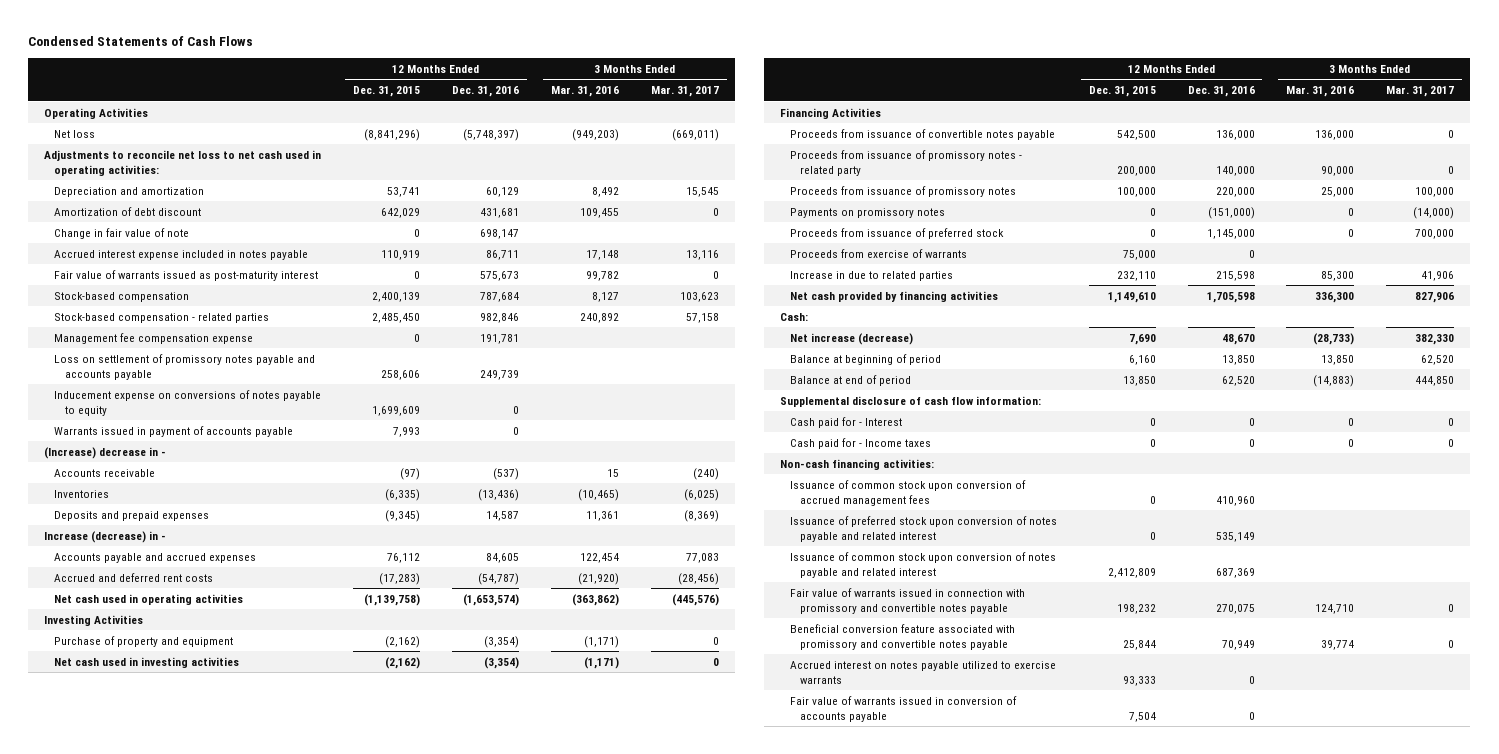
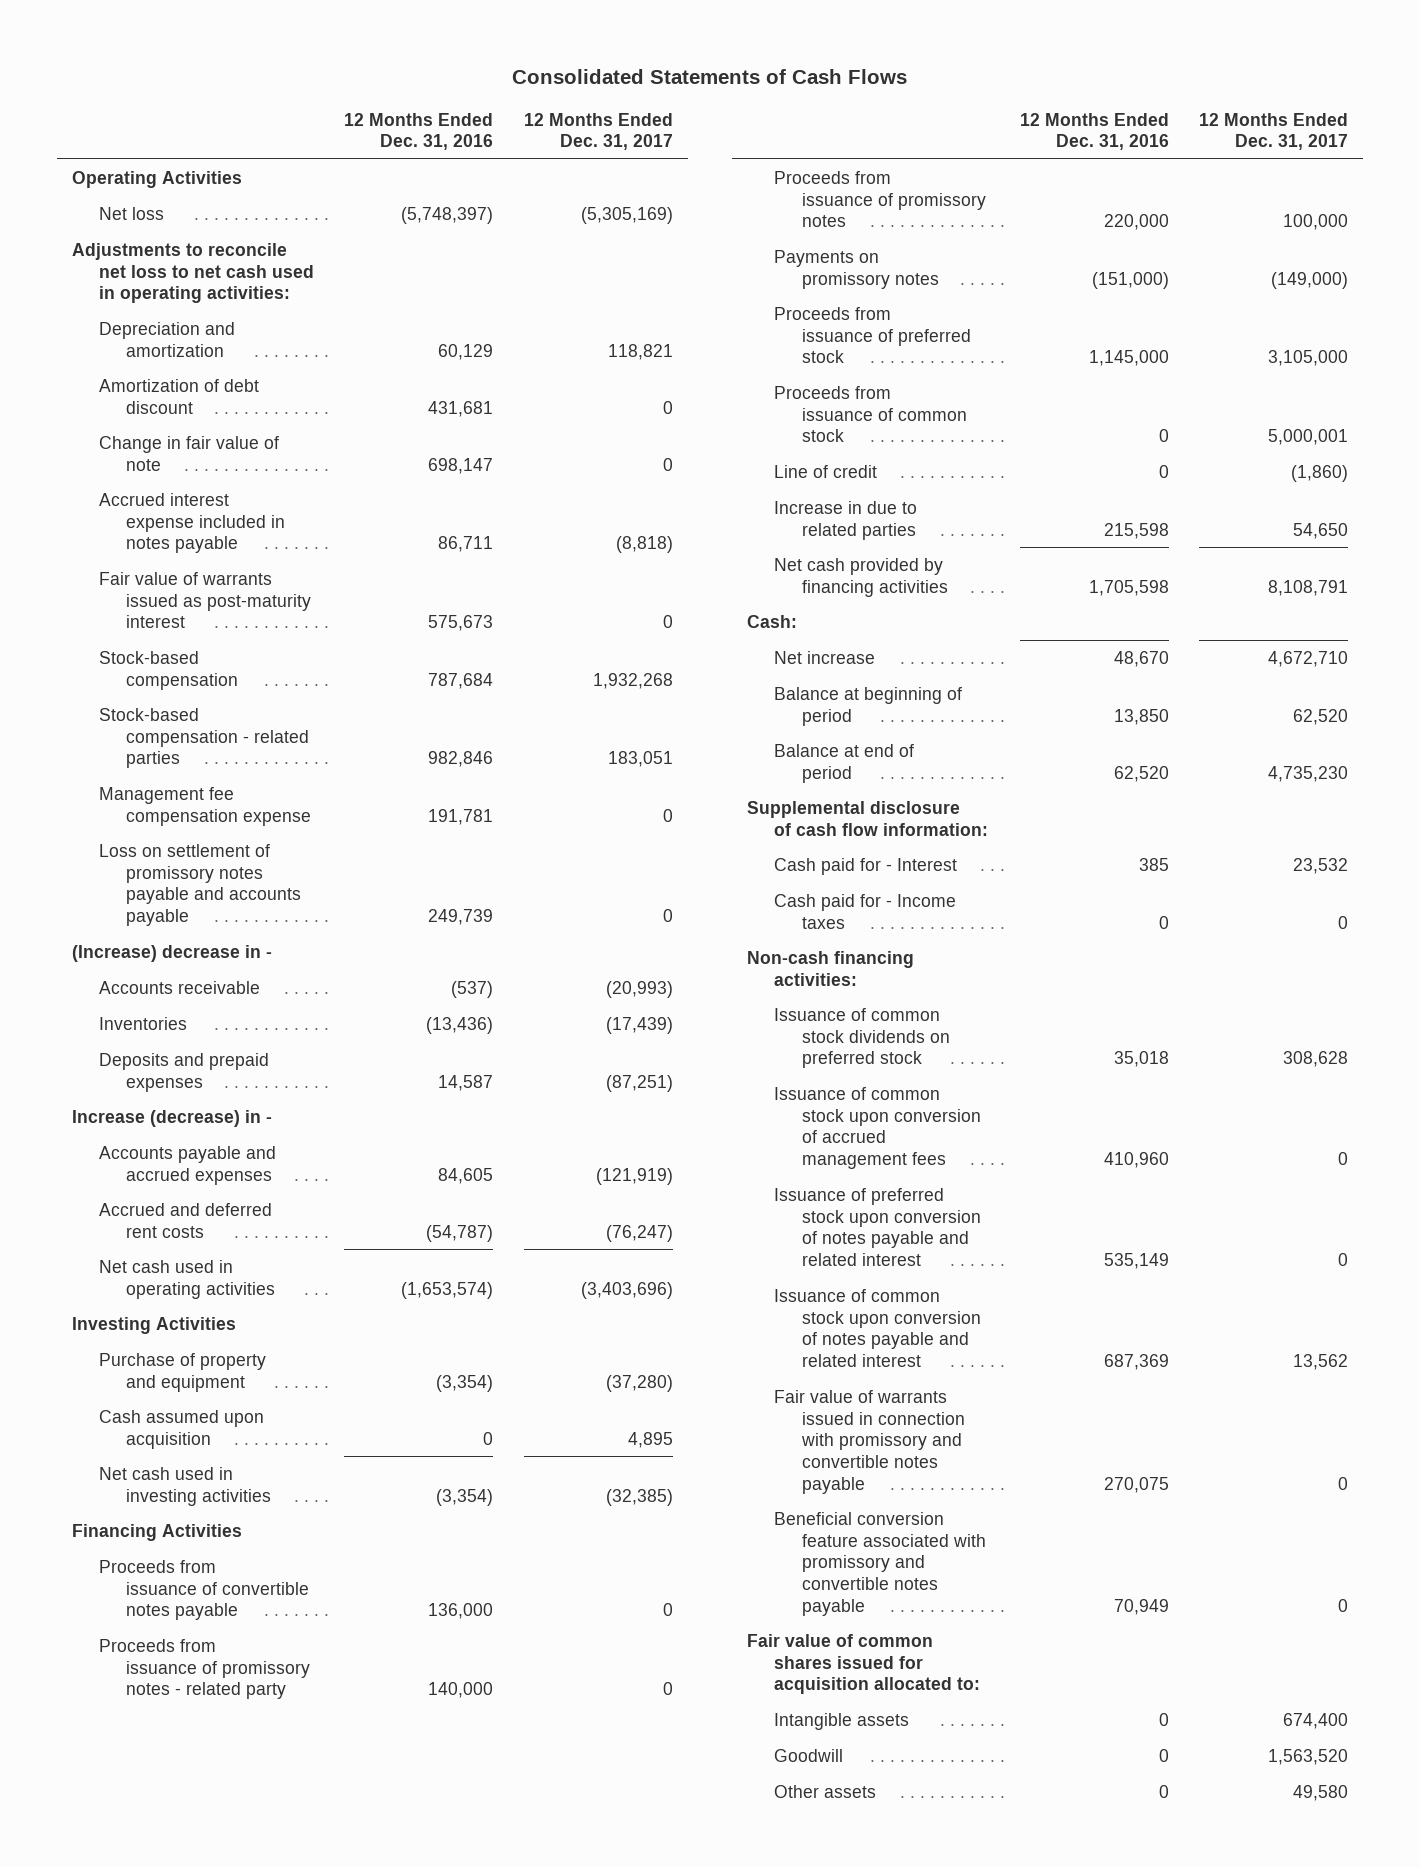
- Condensed Statements of Cash Flows
+ Consolidated Statements of Cash Flows
- | 12 Months Ended Dec. 31, 2015 | 12 Months Ended Dec. 31, 2016 | 3 Months Ended Mar. 31, 2016 | 3 Months Ended Mar. 31, 2017
+ | 12 Months Ended Dec. 31, 2016 | 12 Months Ended Dec. 31, 2017
- Inducement expense on conversions of notes payable to equity | 1,699,609 | 0 | |
- Warrants issued in payment of accounts payable | 7,993 | 0 | |
+ Cash assumed upon acquisition | 0 | 4,895
- Proceeds from exercise of warrants | 75,000 | 0 | |
+ Proceeds from issuance of common stock | 0 | 5,000,001
+ Line of credit | 0 | (1,860)
- Net increase (decrease) | 7,690 | 48,670 | (28,733) | 382,330
+ Net increase | 48,670 | 4,672,710
- Cash paid for - Interest | 0 | 0 | 0 | 0
+ Cash paid for - Interest | 385 | 23,532
+ Issuance of common stock dividends on preferred stock | 35,018 | 308,628
- Accrued interest on notes payable utilized to exercise warrants | 93,333 | 0 | |
- Fair value of warrants issued in conversion of accounts payable | 7,504 | 0 | |
+ Fair value of common shares issued for acquisition allocated to:
+ Intangible assets | 0 | 674,400
+ Goodwill | 0 | 1,563,520
+ Other assets | 0 | 49,580

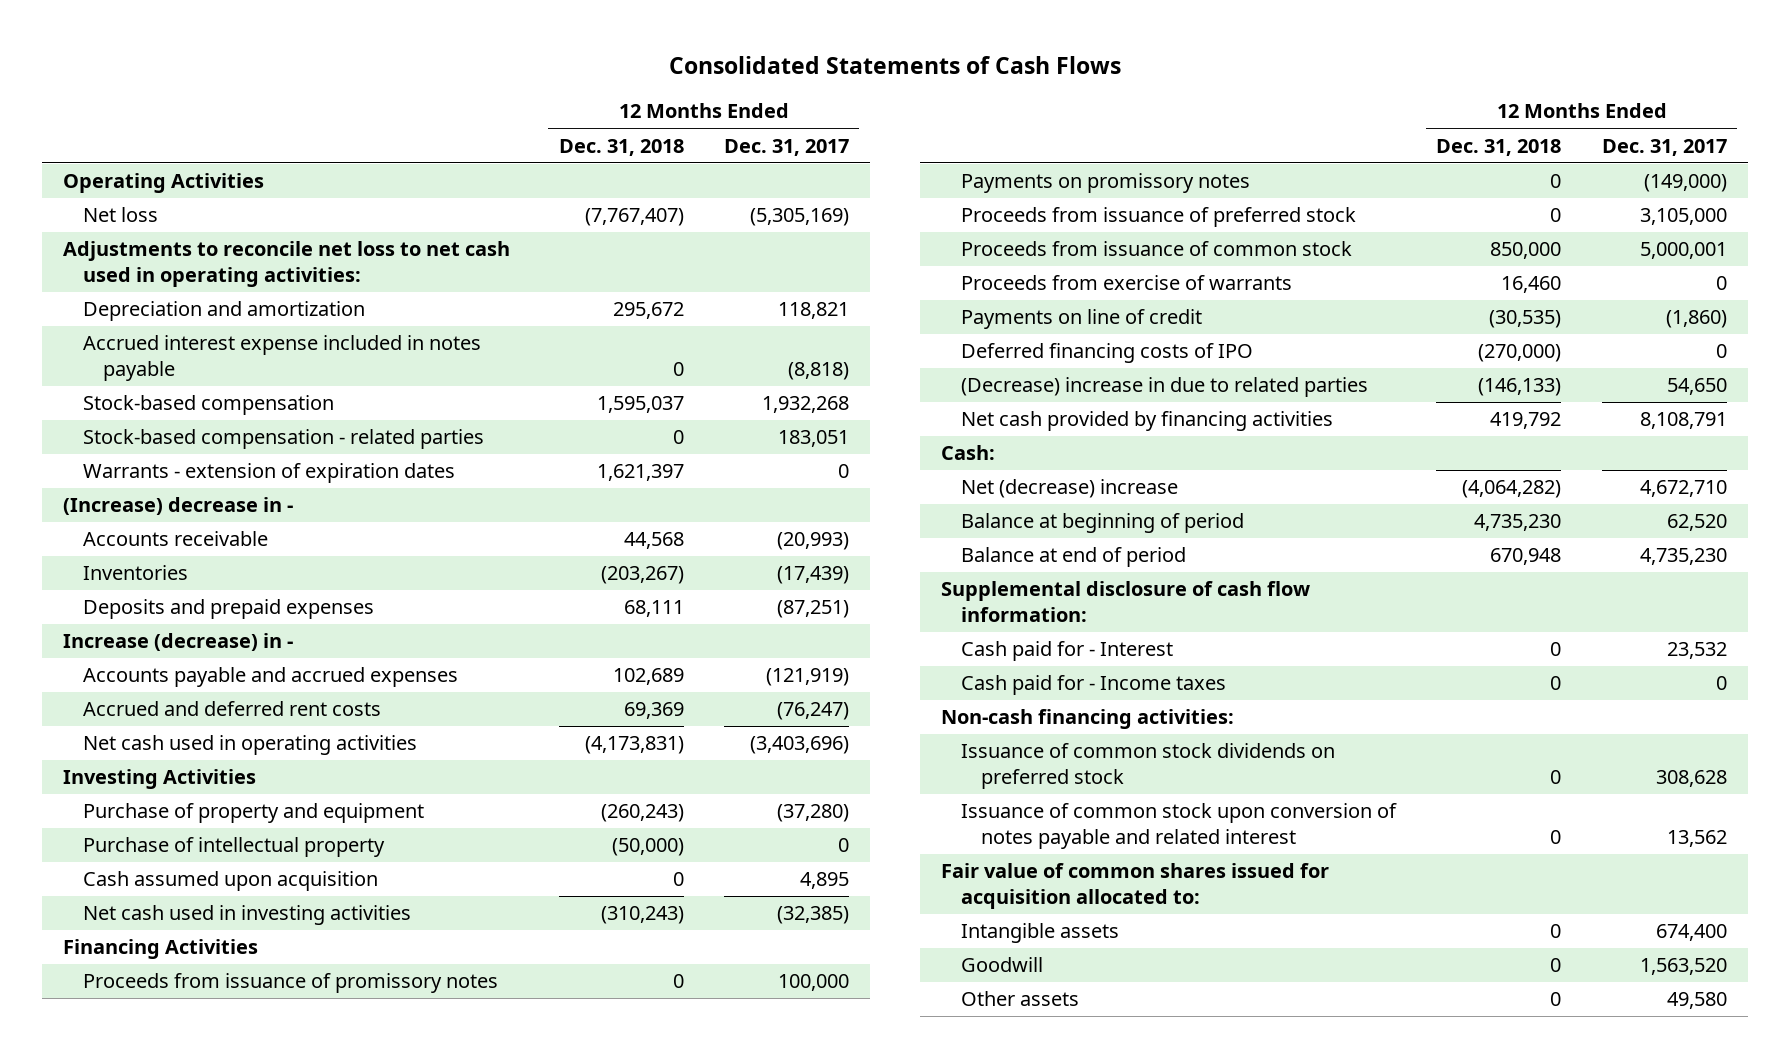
- | 12 Months Ended Dec. 31, 2016 | 12 Months Ended Dec. 31, 2017
+ | 12 Months Ended Dec. 31, 2018 | 12 Months Ended Dec. 31, 2017
- Amortization of debt discount | 431,681 | 0
- Change in fair value of note | 698,147 | 0
- Fair value of warrants issued as post-maturity interest | 575,673 | 0
- Management fee compensation expense | 191,781 | 0
- Loss on settlement of promissory notes payable and accounts payable | 249,739 | 0
+ Warrants - extension of expiration dates | 1,621,397 | 0
+ Purchase of intellectual property | (50,000) | 0
- Proceeds from issuance of convertible notes payable | 136,000 | 0
- Proceeds from issuance of promissory notes - related party | 140,000 | 0
- Line of credit | 0 | (1,860)
- Increase in due to related parties | 215,598 | 54,650
+ Proceeds from exercise of warrants | 16,460 | 0
+ Payments on line of credit | (30,535) | (1,860)
+ Deferred financing costs of IPO | (270,000) | 0
+ (Decrease) increase in due to related parties | (146,133) | 54,650
- Net increase | 48,670 | 4,672,710
+ Net (decrease) increase | (4,064,282) | 4,672,710
- Issuance of common stock upon conversion of accrued management fees | 410,960 | 0
- Issuance of preferred stock upon conversion of notes payable and related interest | 535,149 | 0
- Fair value of warrants issued in connection with promissory and convertible notes payable | 270,075 | 0
- Beneficial conversion feature associated with promissory and convertible notes payable | 70,949 | 0

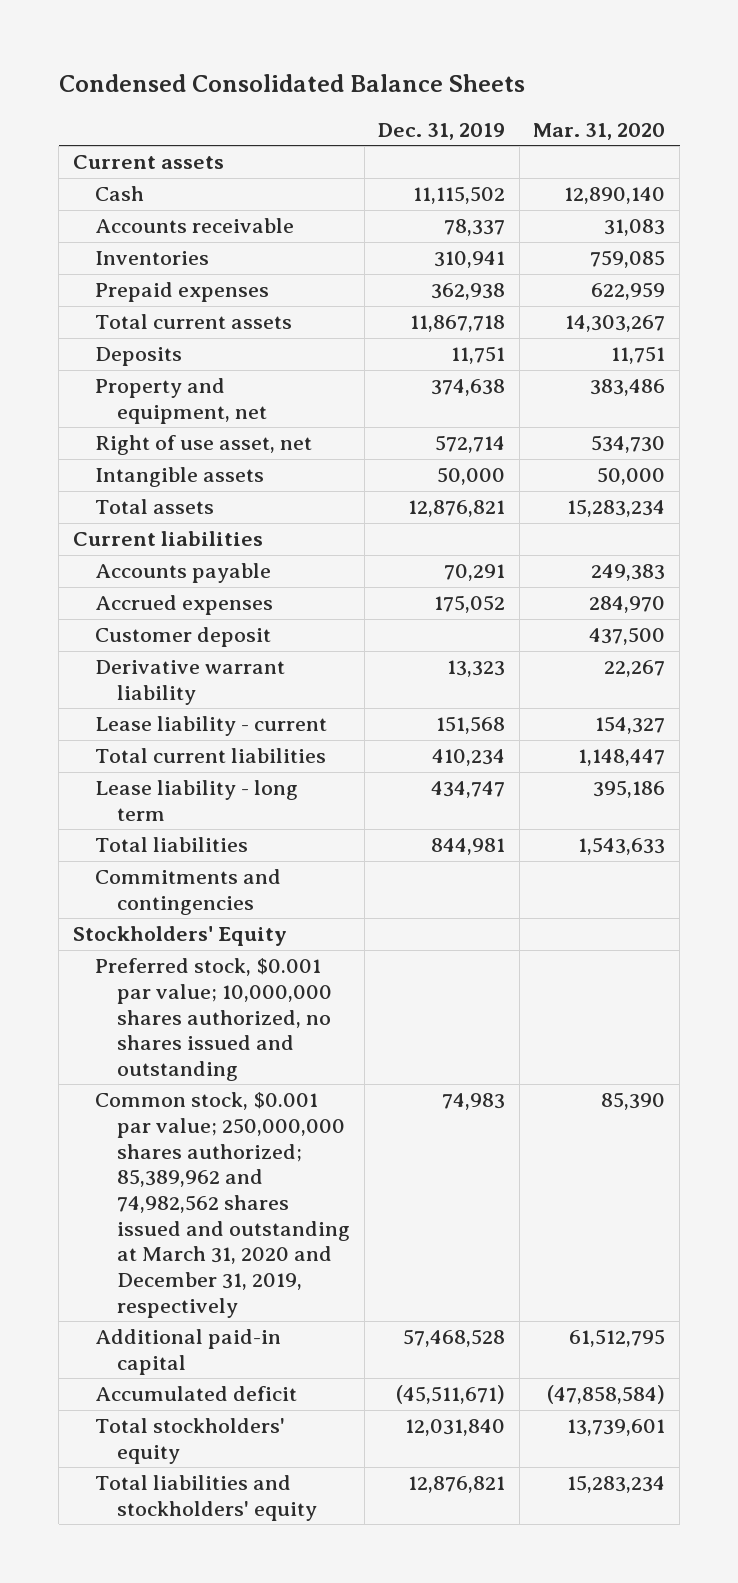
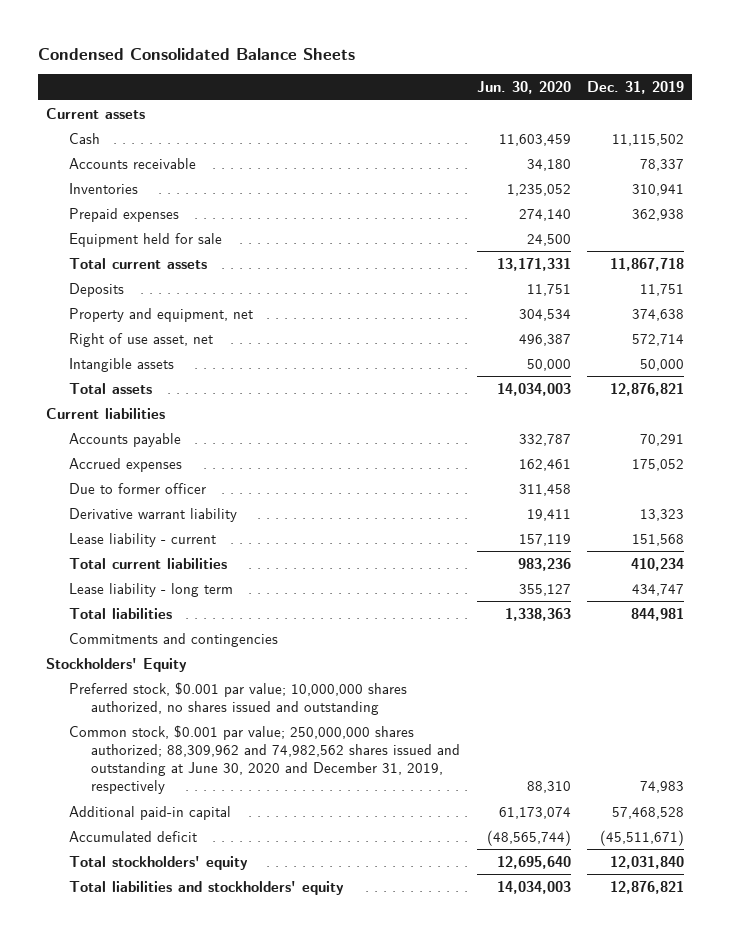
- | Dec. 31, 2019 | Mar. 31, 2020
+ | Jun. 30, 2020 | Dec. 31, 2019
+ Equipment held for sale | 24,500 |
- Customer deposit | | 437,500
+ Due to former officer | 311,458 |
- Common stock, $0.001 par value; 250,000,000 shares authorized; 85,389,962 and 74,982,562 shares issued and outstanding at March 31, 2020 and December 31, 2019, respectively | 74,983 | 85,390
+ Common stock, $0.001 par value; 250,000,000 shares authorized; 88,309,962 and 74,982,562 shares issued and outstanding at June 30, 2020 and December 31, 2019, respectively | 88,310 | 74,983

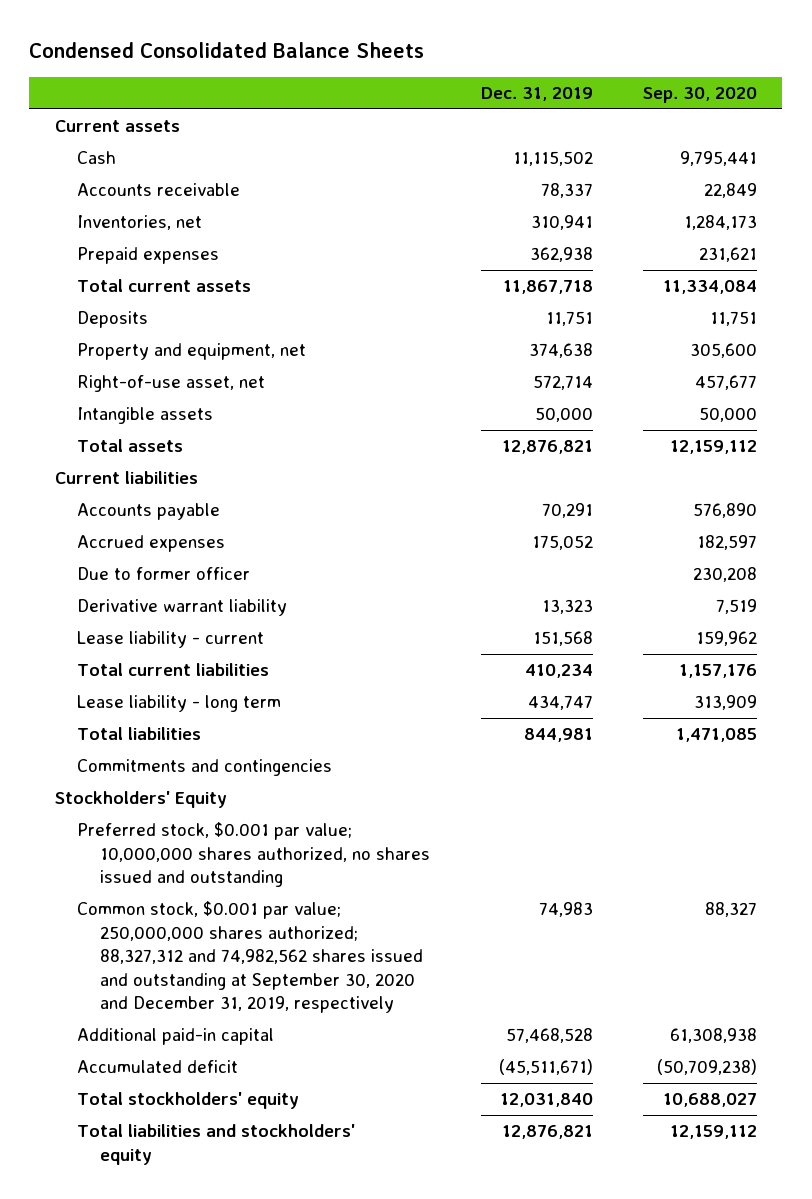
- | Jun. 30, 2020 | Dec. 31, 2019
+ | Dec. 31, 2019 | Sep. 30, 2020
- Inventories | 1,235,052 | 310,941
+ Inventories, net | 310,941 | 1,284,173
- Equipment held for sale | 24,500 |
- Right of use asset, net | 496,387 | 572,714
+ Right-of-use asset, net | 572,714 | 457,677
- Common stock, $0.001 par value; 250,000,000 shares authorized; 88,309,962 and 74,982,562 shares issued and outstanding at June 30, 2020 and December 31, 2019, respectively | 88,310 | 74,983
+ Common stock, $0.001 par value; 250,000,000 shares authorized; 88,327,312 and 74,982,562 shares issued and outstanding at September 30, 2020 and December 31, 2019, respectively | 74,983 | 88,327

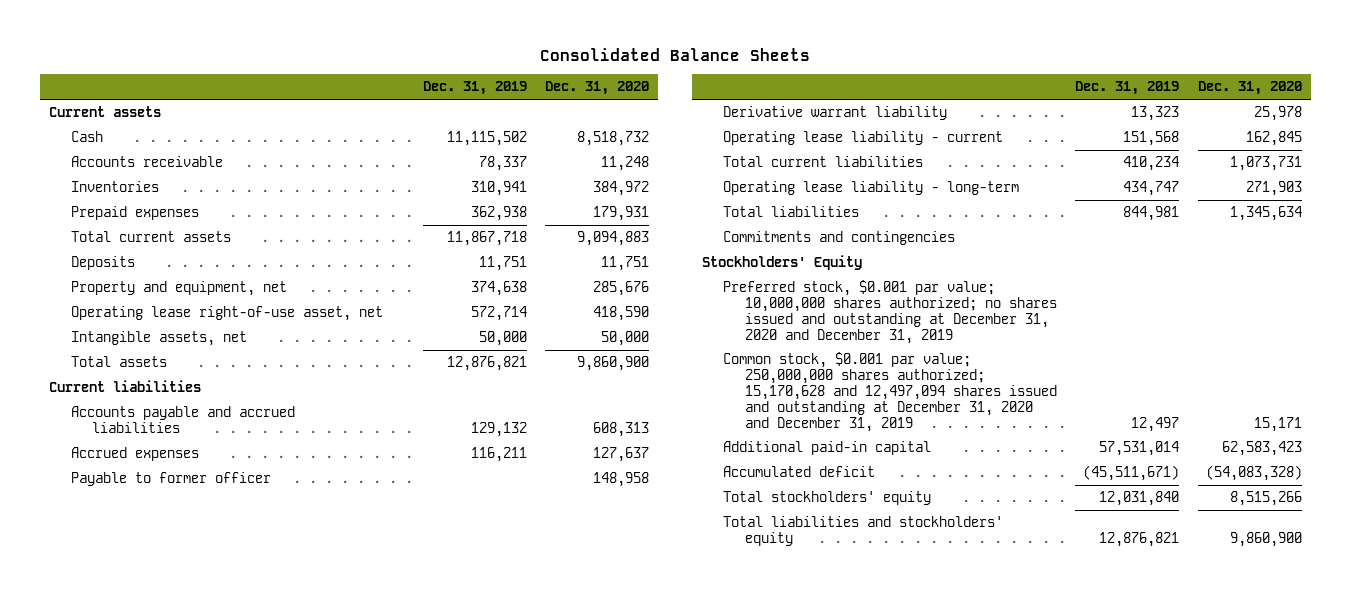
- Condensed Consolidated Balance Sheets
+ Consolidated Balance Sheets
- | Dec. 31, 2019 | Sep. 30, 2020
+ | Dec. 31, 2019 | Dec. 31, 2020
- Inventories, net | 310,941 | 1,284,173
+ Inventories | 310,941 | 384,972
- Right-of-use asset, net | 572,714 | 457,677
- Intangible assets | 50,000 | 50,000
+ Operating lease right-of-use asset, net | 572,714 | 418,590
+ Intangible assets, net | 50,000 | 50,000
- Accounts payable | 70,291 | 576,890
- Accrued expenses | 175,052 | 182,597
- Due to former officer | | 230,208
+ Accounts payable and accrued liabilities | 129,132 | 608,313
+ Accrued expenses | 116,211 | 127,637
+ Payable to former officer | | 148,958
- Lease liability - current | 151,568 | 159,962
+ Operating lease liability - current | 151,568 | 162,845
- Lease liability - long term | 434,747 | 313,909
+ Operating lease liability - long-term | 434,747 | 271,903
- Preferred stock, $0.001 par value; 10,000,000 shares authorized, no shares issued and outstanding
- Common stock, $0.001 par value; 250,000,000 shares authorized; 88,327,312 and 74,982,562 shares issued and outstanding at September 30, 2020 and December 31, 2019, respectively | 74,983 | 88,327
- Additional paid-in capital | 57,468,528 | 61,308,938
+ Preferred stock, $0.001 par value; 10,000,000 shares authorized; no shares issued and outstanding at December 31, 2020 and December 31, 2019
+ Common stock, $0.001 par value; 250,000,000 shares authorized; 15,170,628 and 12,497,094 shares issued and outstanding at December 31, 2020 and December 31, 2019 | 12,497 | 15,171
+ Additional paid-in capital | 57,531,014 | 62,583,423

